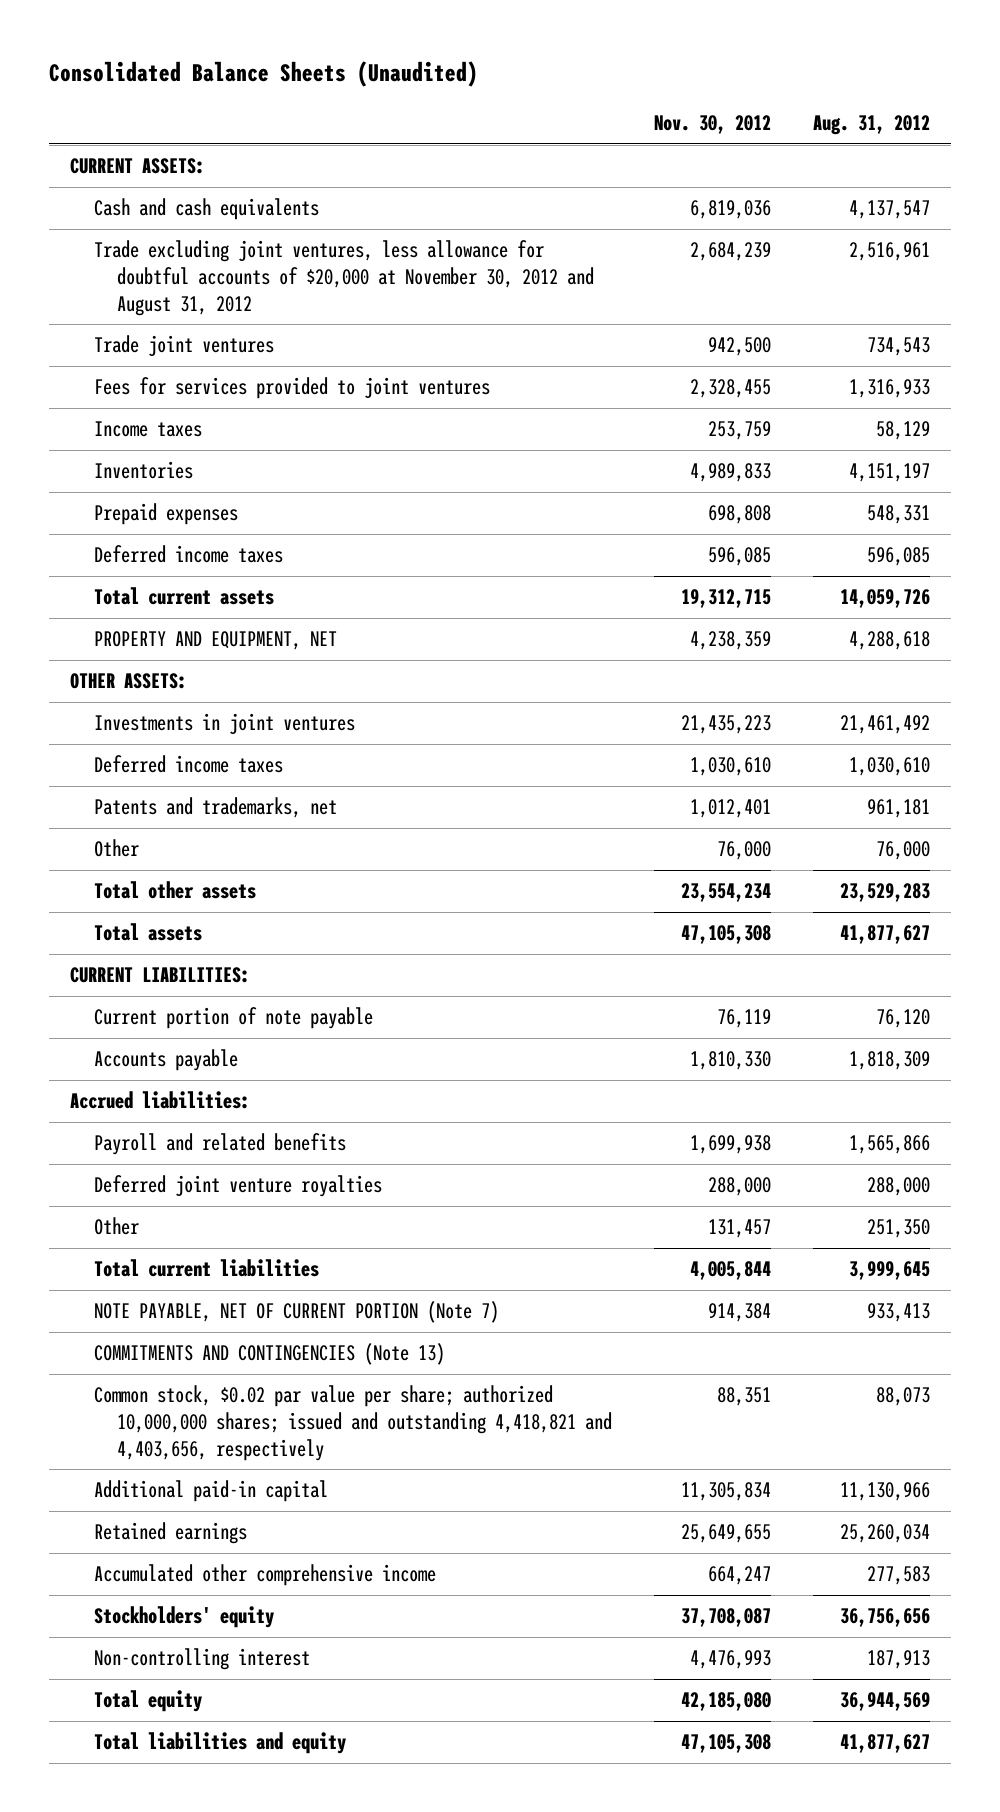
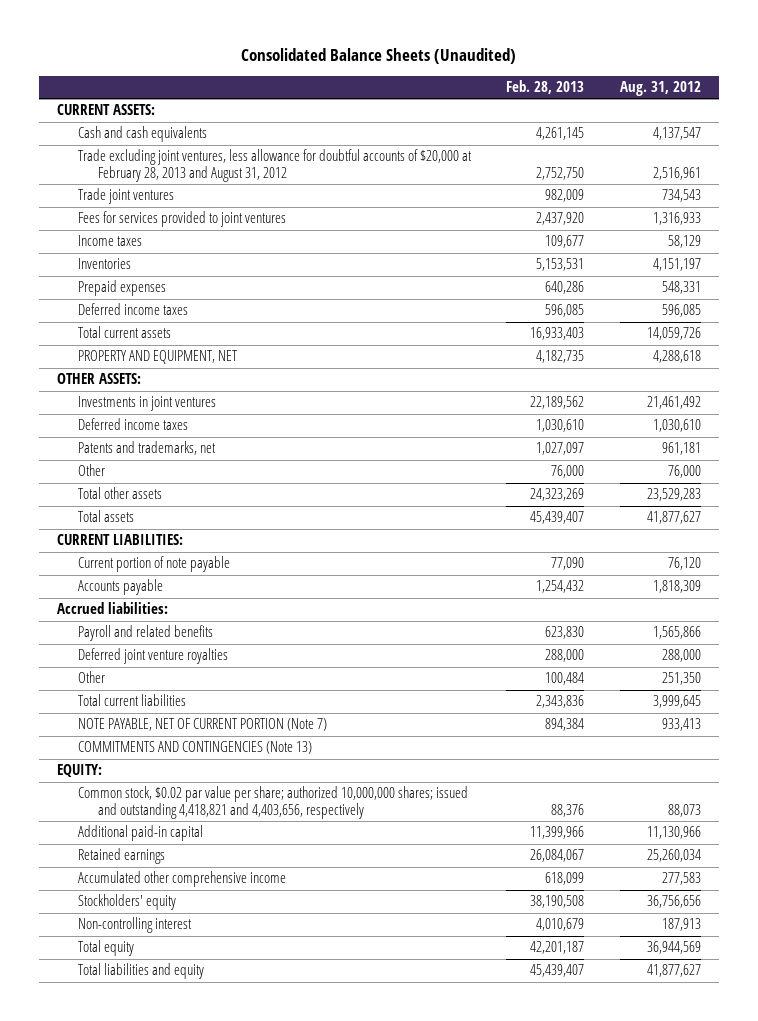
- | Nov. 30, 2012 | Aug. 31, 2012
+ | Feb. 28, 2013 | Aug. 31, 2012
- Trade excluding joint ventures, less allowance for doubtful accounts of $20,000 at November 30, 2012 and August 31, 2012 | 2,684,239 | 2,516,961
+ Trade excluding joint ventures, less allowance for doubtful accounts of $20,000 at February 28, 2013 and August 31, 2012 | 2,752,750 | 2,516,961
+ EQUITY:

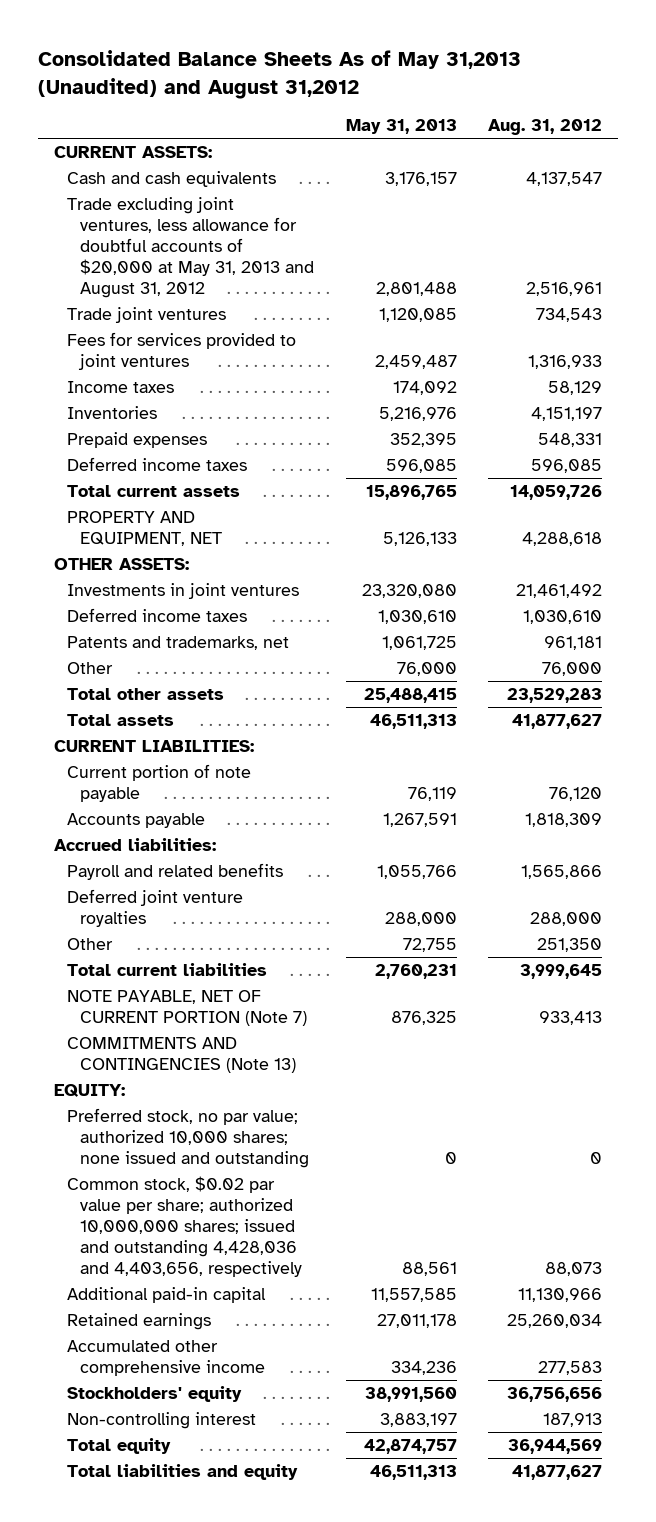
- Consolidated Balance Sheets (Unaudited)
+ Consolidated Balance Sheets As of May 31,2013 (Unaudited) and August 31,2012
- | Feb. 28, 2013 | Aug. 31, 2012
+ | May 31, 2013 | Aug. 31, 2012
- Trade excluding joint ventures, less allowance for doubtful accounts of $20,000 at February 28, 2013 and August 31, 2012 | 2,752,750 | 2,516,961
+ Trade excluding joint ventures, less allowance for doubtful accounts of $20,000 at May 31, 2013 and August 31, 2012 | 2,801,488 | 2,516,961
- Common stock, $0.02 par value per share; authorized 10,000,000 shares; issued and outstanding 4,418,821 and 4,403,656, respectively | 88,376 | 88,073
+ Preferred stock, no par value; authorized 10,000 shares; none issued and outstanding | 0 | 0
+ Common stock, $0.02 par value per share; authorized 10,000,000 shares; issued and outstanding 4,428,036 and 4,403,656, respectively | 88,561 | 88,073

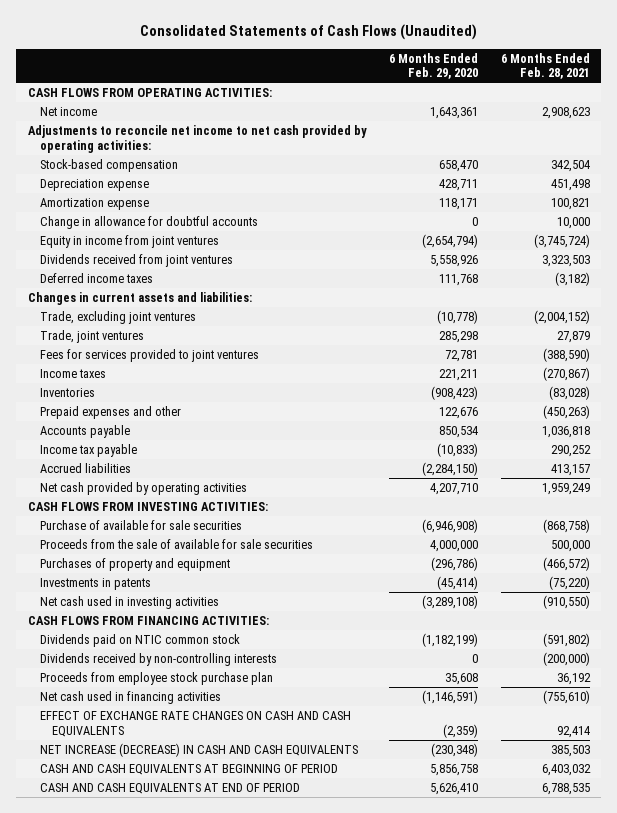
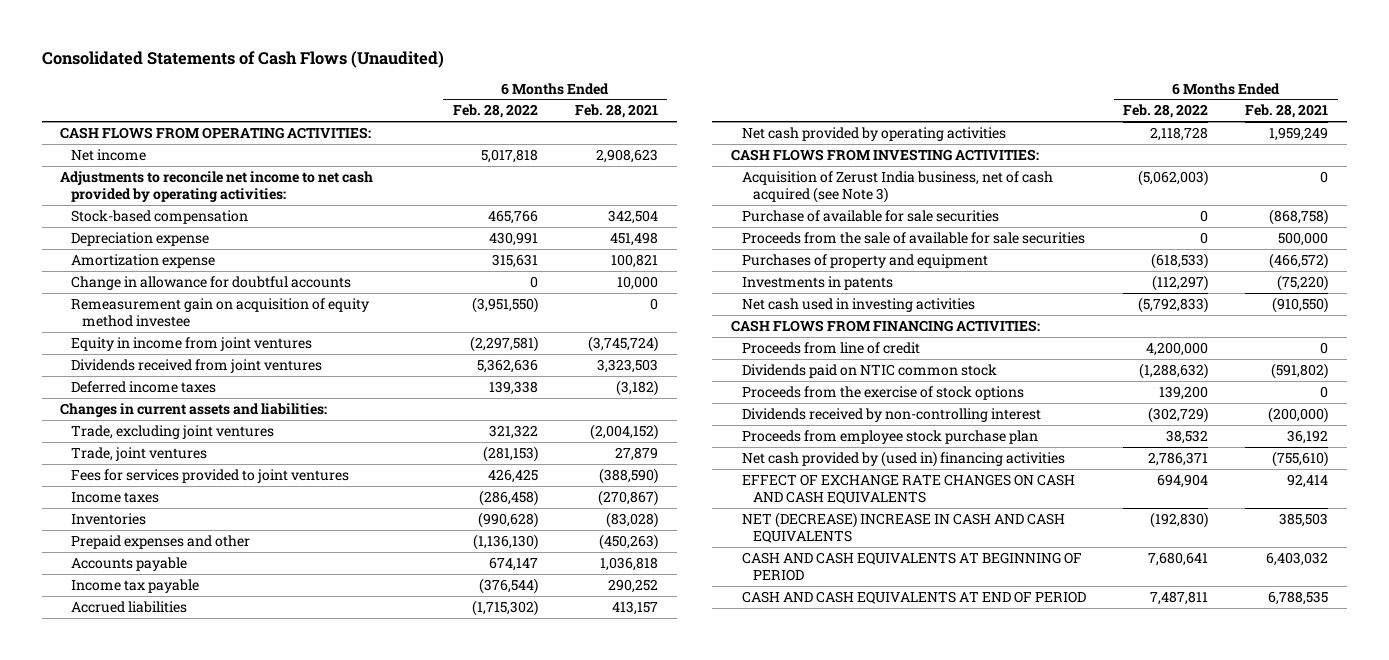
- | 6 Months Ended Feb. 29, 2020 | 6 Months Ended Feb. 28, 2021
+ | 6 Months Ended Feb. 28, 2022 | 6 Months Ended Feb. 28, 2021
+ Remeasurement gain on acquisition of equity method investee | (3,951,550) | 0
+ Acquisition of Zerust India business, net of cash acquired (see Note 3) | (5,062,003) | 0
+ Proceeds from line of credit | 4,200,000 | 0
- Dividends received by non-controlling interests | 0 | (200,000)
+ Proceeds from the exercise of stock options | 139,200 | 0
+ Dividends received by non-controlling interest | (302,729) | (200,000)
- Net cash used in financing activities | (1,146,591) | (755,610)
+ Net cash provided by (used in) financing activities | 2,786,371 | (755,610)
- NET INCREASE (DECREASE) IN CASH AND CASH EQUIVALENTS | (230,348) | 385,503
+ NET (DECREASE) INCREASE IN CASH AND CASH EQUIVALENTS | (192,830) | 385,503

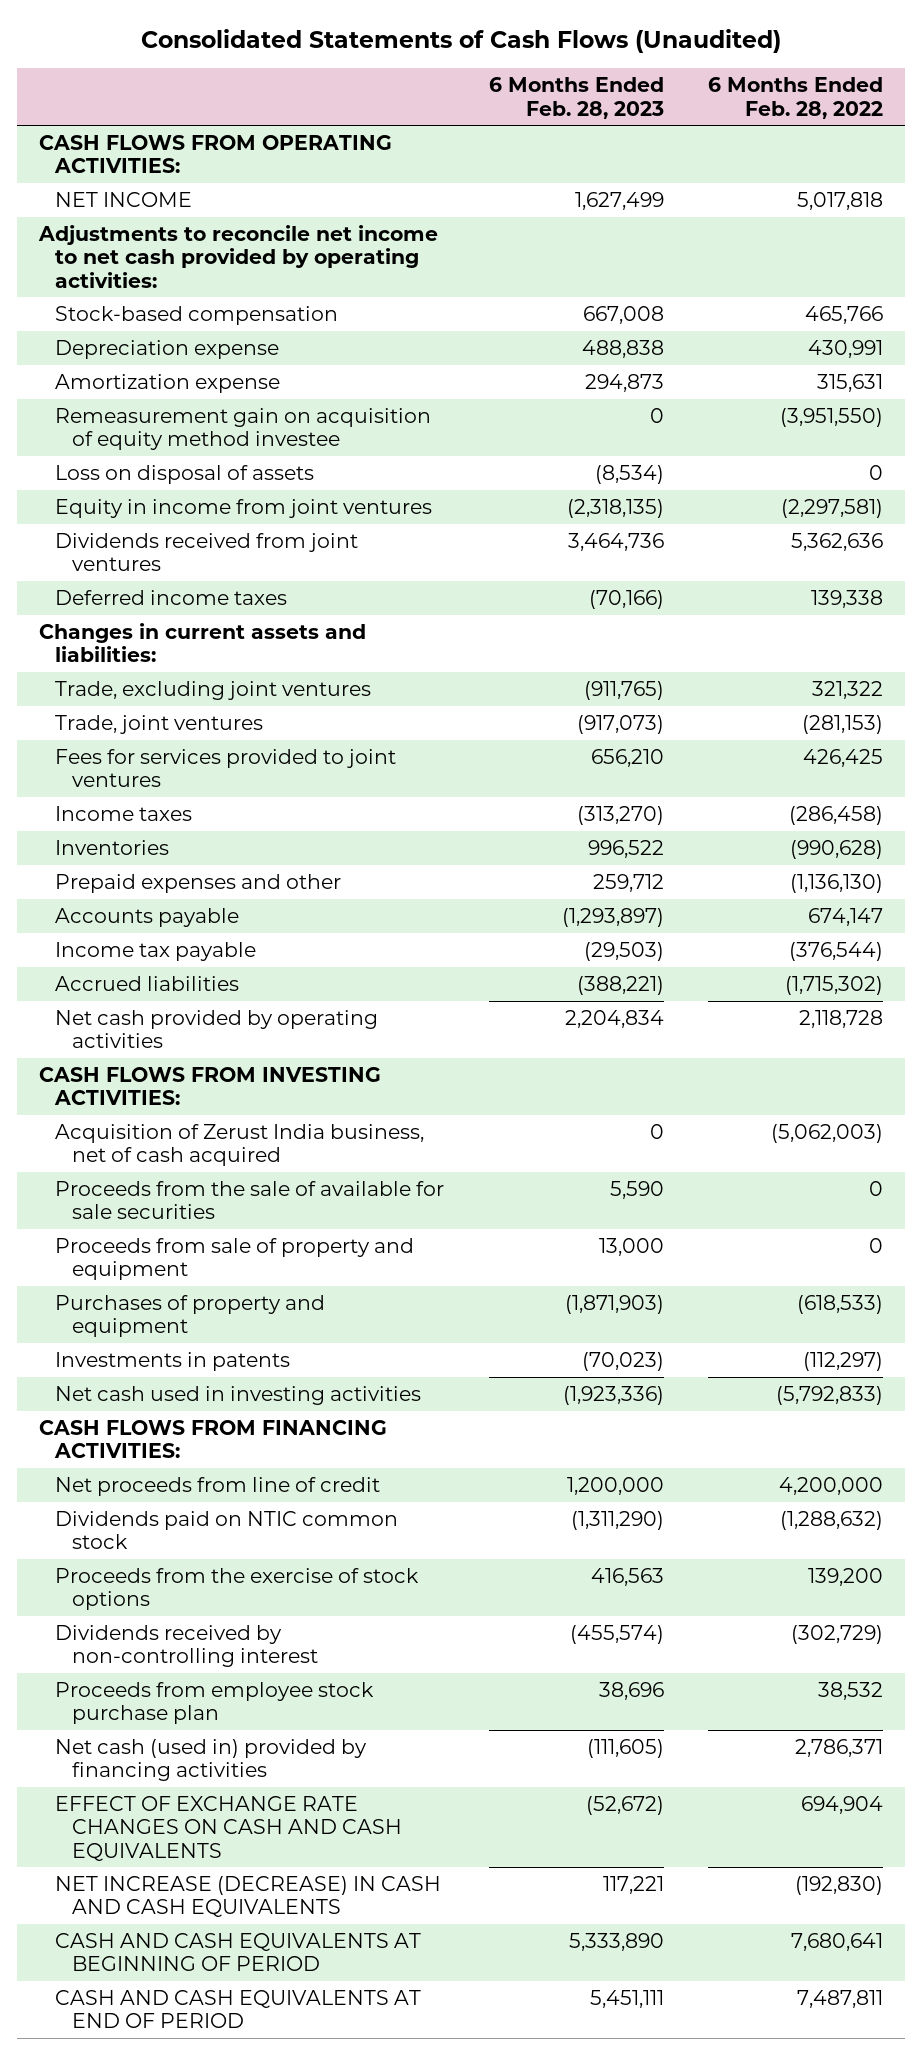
- | 6 Months Ended Feb. 28, 2022 | 6 Months Ended Feb. 28, 2021
+ | 6 Months Ended Feb. 28, 2023 | 6 Months Ended Feb. 28, 2022
- Net income | 5,017,818 | 2,908,623
+ NET INCOME | 1,627,499 | 5,017,818
- Change in allowance for doubtful accounts | 0 | 10,000
+ Loss on disposal of assets | (8,534) | 0
- Acquisition of Zerust India business, net of cash acquired (see Note 3) | (5,062,003) | 0
- Purchase of available for sale securities | 0 | (868,758)
+ Acquisition of Zerust India business, net of cash acquired | 0 | (5,062,003)
+ Proceeds from sale of property and equipment | 13,000 | 0
- Proceeds from line of credit | 4,200,000 | 0
+ Net proceeds from line of credit | 1,200,000 | 4,200,000
- Net cash provided by (used in) financing activities | 2,786,371 | (755,610)
+ Net cash (used in) provided by financing activities | (111,605) | 2,786,371
- NET (DECREASE) INCREASE IN CASH AND CASH EQUIVALENTS | (192,830) | 385,503
+ NET INCREASE (DECREASE) IN CASH AND CASH EQUIVALENTS | 117,221 | (192,830)

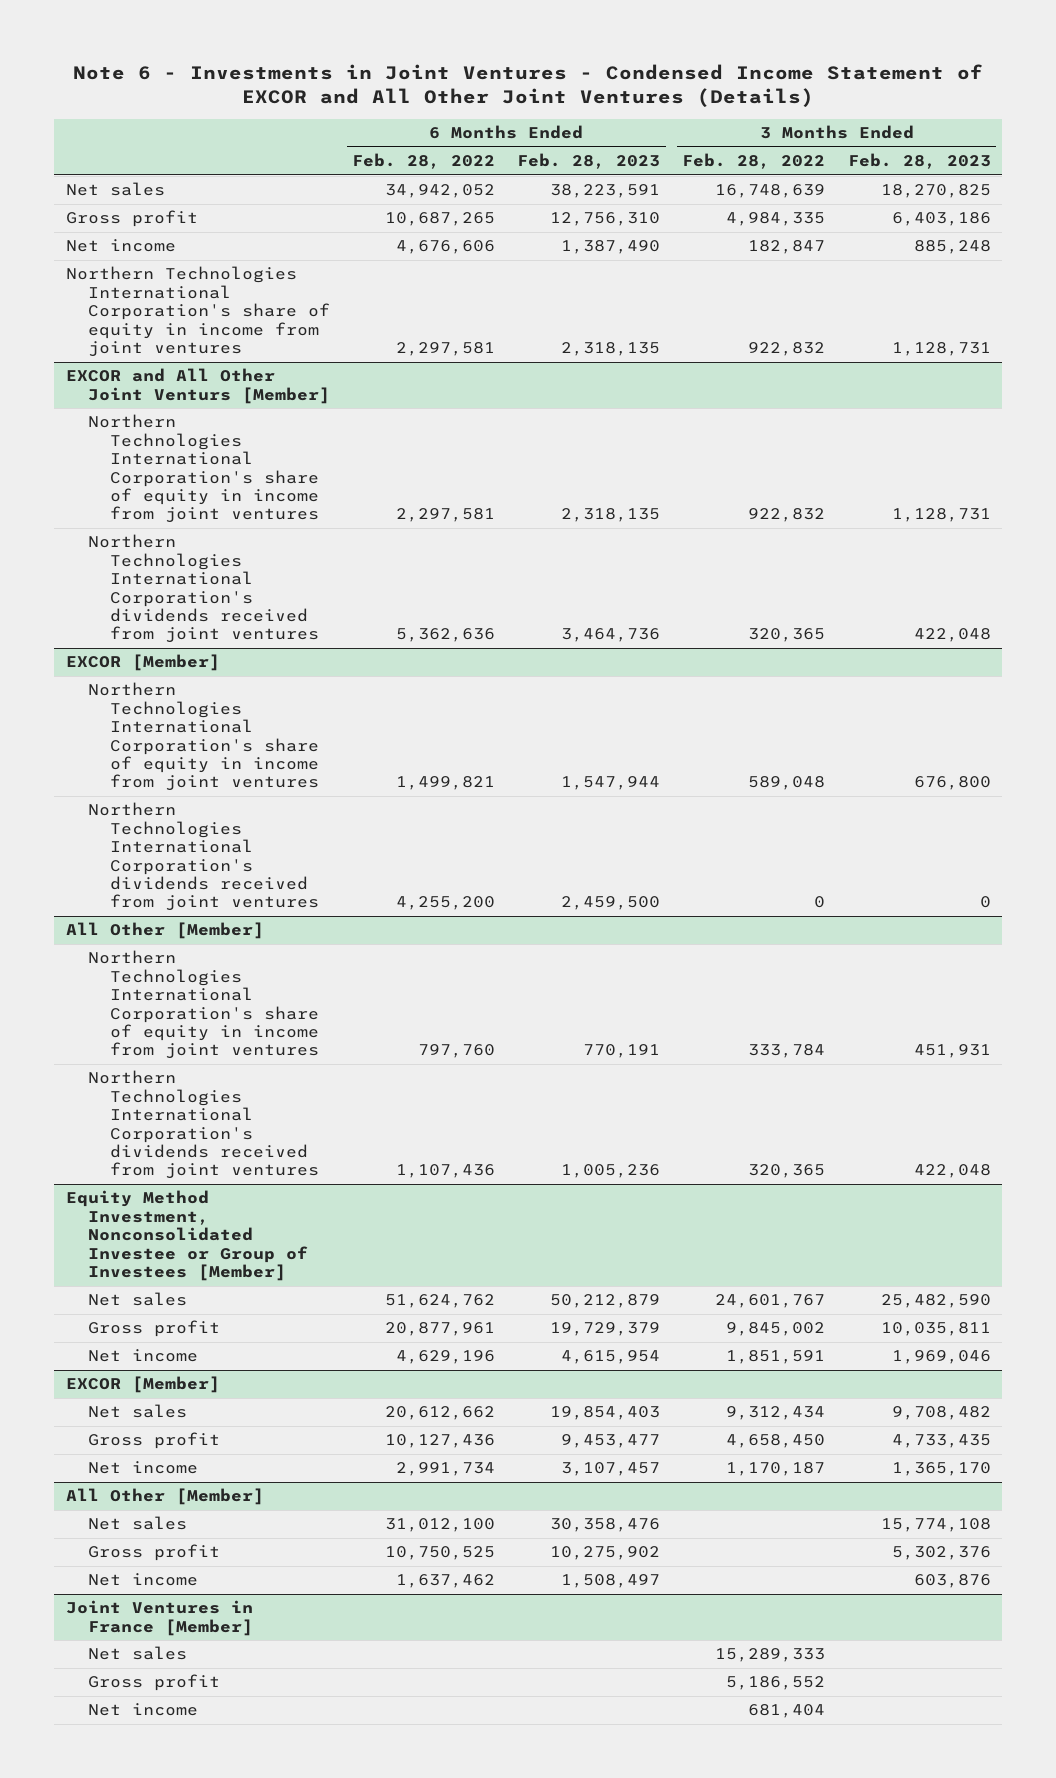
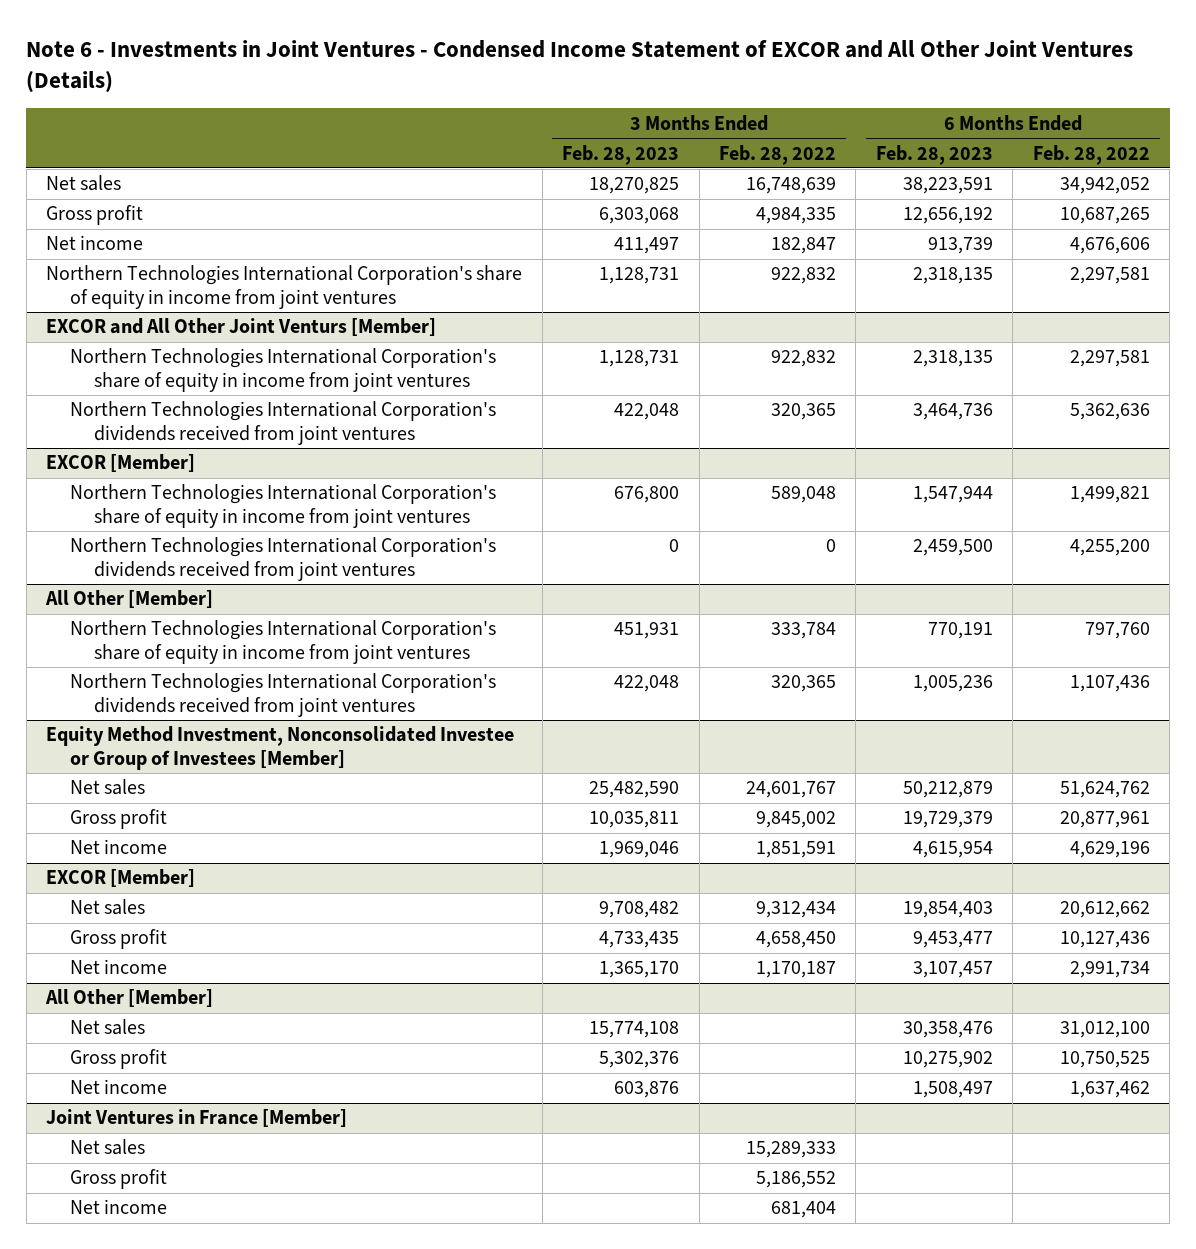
- | 6 Months Ended Feb. 28, 2022 | 6 Months Ended Feb. 28, 2023 | 3 Months Ended Feb. 28, 2022 | 3 Months Ended Feb. 28, 2023
+ | 3 Months Ended Feb. 28, 2023 | 3 Months Ended Feb. 28, 2022 | 6 Months Ended Feb. 28, 2023 | 6 Months Ended Feb. 28, 2022
- Gross profit | 10,687,265 | 12,756,310 | 4,984,335 | 6,403,186
- Net income | 4,676,606 | 1,387,490 | 182,847 | 885,248
+ Gross profit | 6,303,068 | 4,984,335 | 12,656,192 | 10,687,265
+ Net income | 411,497 | 182,847 | 913,739 | 4,676,606

